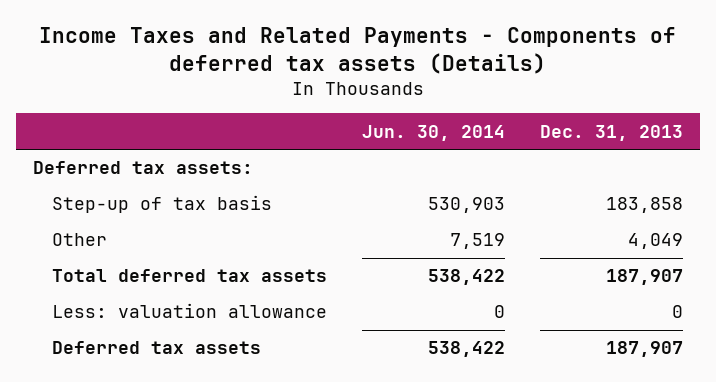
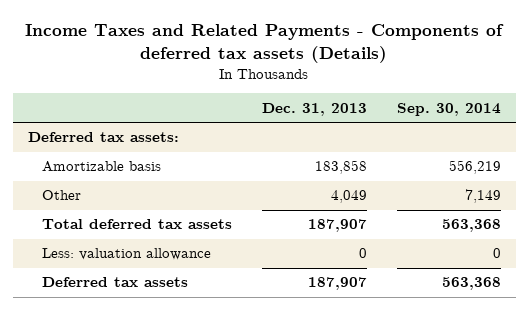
- | Jun. 30, 2014 | Dec. 31, 2013
+ | Dec. 31, 2013 | Sep. 30, 2014
- Step-up of tax basis | 530,903 | 183,858
+ Amortizable basis | 183,858 | 556,219

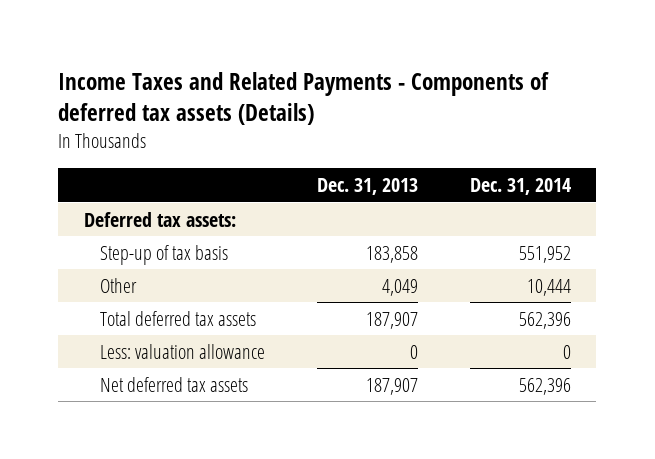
- | Dec. 31, 2013 | Sep. 30, 2014
+ | Dec. 31, 2013 | Dec. 31, 2014
- Amortizable basis | 183,858 | 556,219
+ Step-up of tax basis | 183,858 | 551,952
- Deferred tax assets | 187,907 | 563,368
+ Net deferred tax assets | 187,907 | 562,396

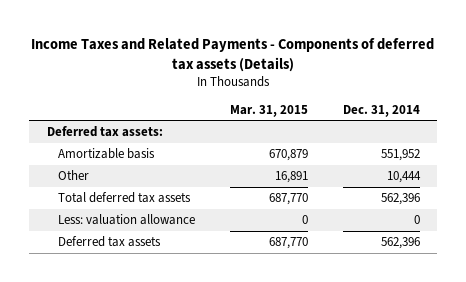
- | Dec. 31, 2013 | Dec. 31, 2014
+ | Mar. 31, 2015 | Dec. 31, 2014
- Step-up of tax basis | 183,858 | 551,952
+ Amortizable basis | 670,879 | 551,952
- Net deferred tax assets | 187,907 | 562,396
+ Deferred tax assets | 687,770 | 562,396

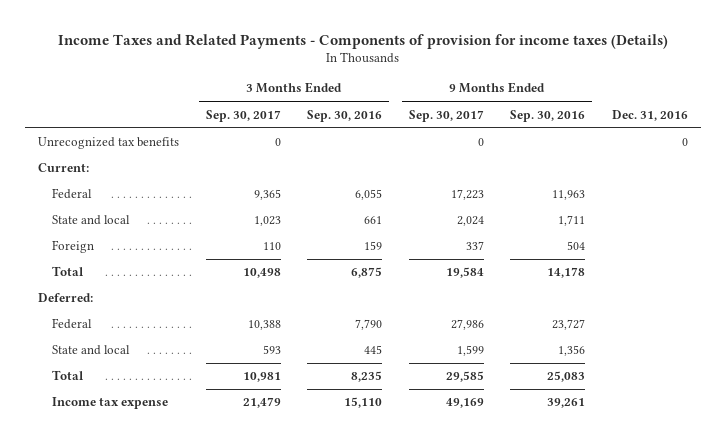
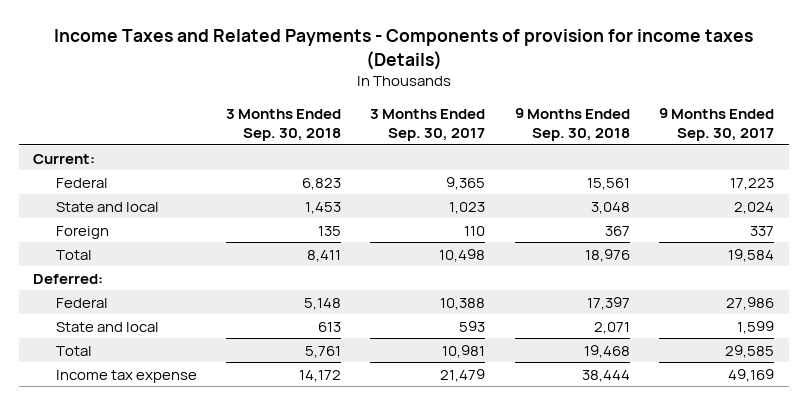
- | 3 Months Ended Sep. 30, 2017 | 3 Months Ended Sep. 30, 2016 | 9 Months Ended Sep. 30, 2017 | 9 Months Ended Sep. 30, 2016 | Dec. 31, 2016
+ | 3 Months Ended Sep. 30, 2018 | 3 Months Ended Sep. 30, 2017 | 9 Months Ended Sep. 30, 2018 | 9 Months Ended Sep. 30, 2017
- Unrecognized tax benefits | 0 | | 0 | | 0

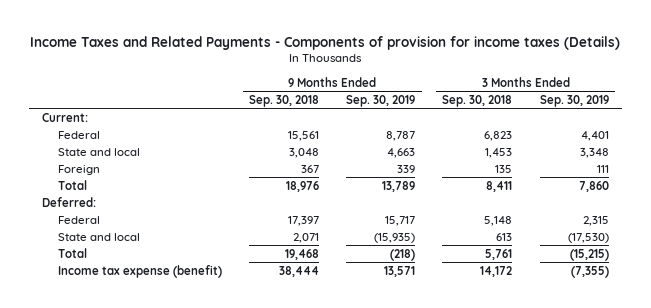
- | 3 Months Ended Sep. 30, 2018 | 3 Months Ended Sep. 30, 2017 | 9 Months Ended Sep. 30, 2018 | 9 Months Ended Sep. 30, 2017
+ | 9 Months Ended Sep. 30, 2018 | 9 Months Ended Sep. 30, 2019 | 3 Months Ended Sep. 30, 2018 | 3 Months Ended Sep. 30, 2019
- Income tax expense | 14,172 | 21,479 | 38,444 | 49,169
+ Income tax expense (benefit) | 38,444 | 13,571 | 14,172 | (7,355)

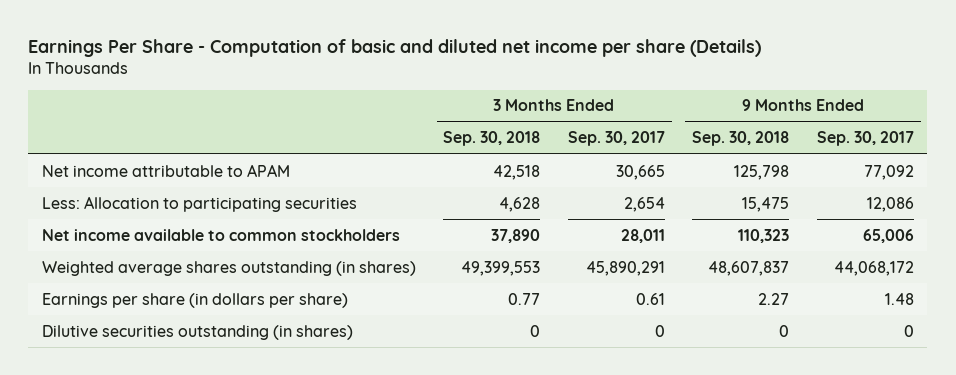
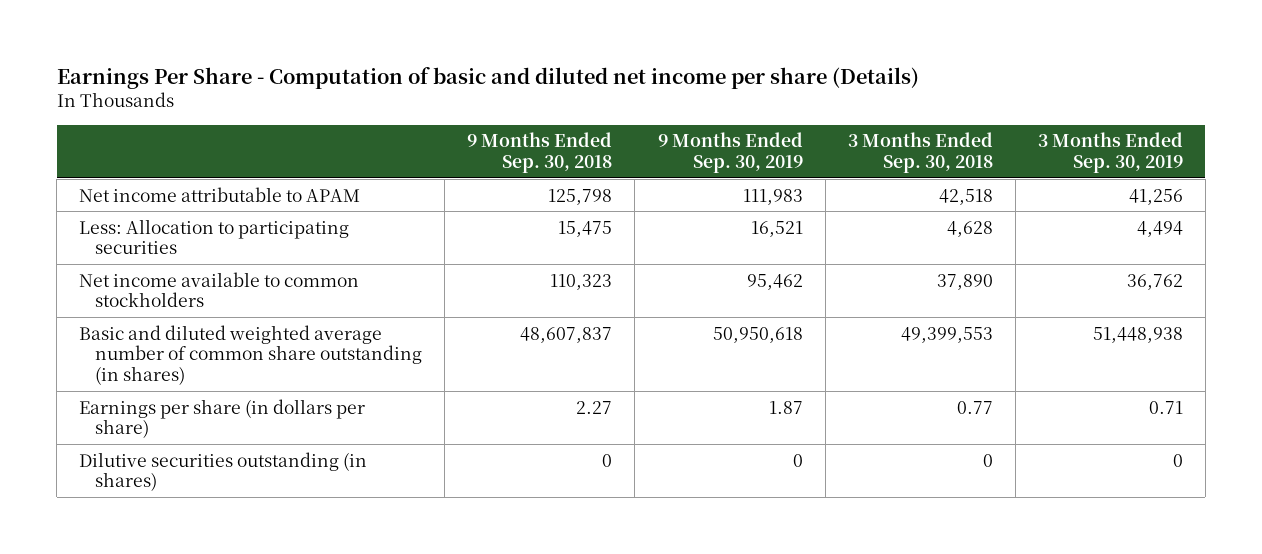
- | 3 Months Ended Sep. 30, 2018 | 3 Months Ended Sep. 30, 2017 | 9 Months Ended Sep. 30, 2018 | 9 Months Ended Sep. 30, 2017
+ | 9 Months Ended Sep. 30, 2018 | 9 Months Ended Sep. 30, 2019 | 3 Months Ended Sep. 30, 2018 | 3 Months Ended Sep. 30, 2019
- Weighted average shares outstanding (in shares) | 49,399,553 | 45,890,291 | 48,607,837 | 44,068,172
+ Basic and diluted weighted average number of common share outstanding (in shares) | 48,607,837 | 50,950,618 | 49,399,553 | 51,448,938

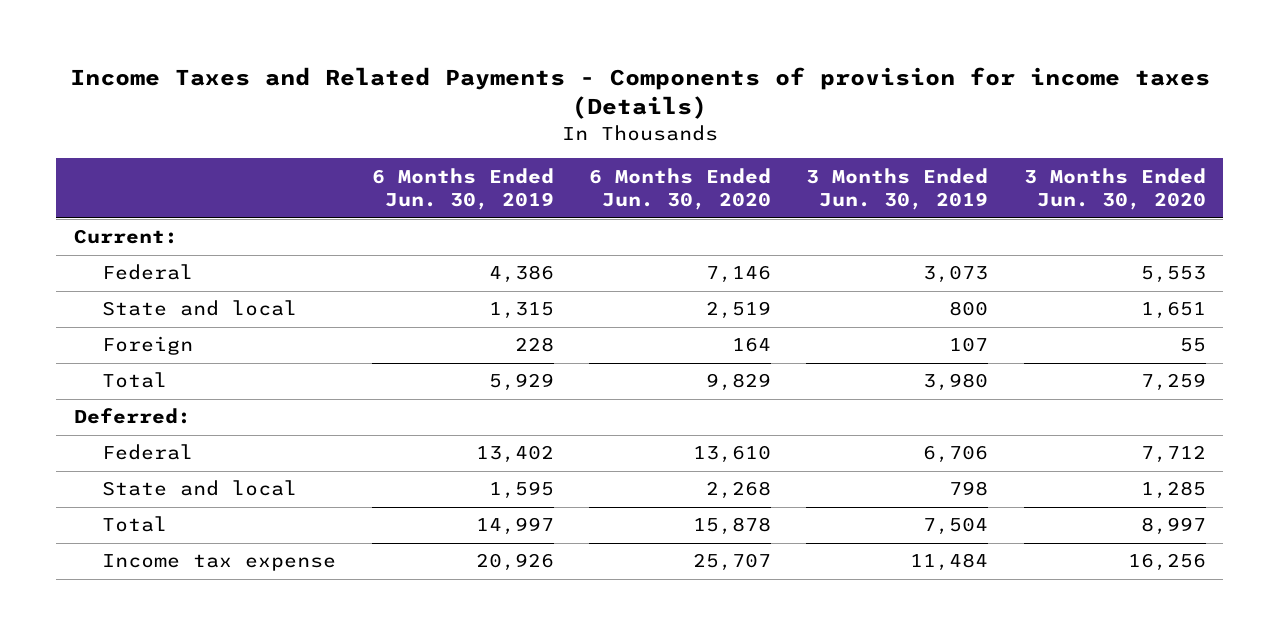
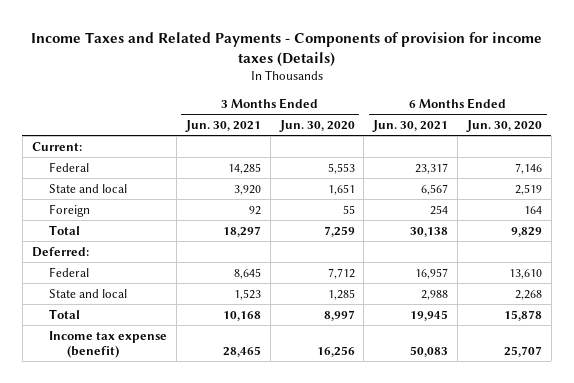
- | 6 Months Ended Jun. 30, 2019 | 6 Months Ended Jun. 30, 2020 | 3 Months Ended Jun. 30, 2019 | 3 Months Ended Jun. 30, 2020
+ | 3 Months Ended Jun. 30, 2021 | 3 Months Ended Jun. 30, 2020 | 6 Months Ended Jun. 30, 2021 | 6 Months Ended Jun. 30, 2020
- Income tax expense | 20,926 | 25,707 | 11,484 | 16,256
+ Income tax expense (benefit) | 28,465 | 16,256 | 50,083 | 25,707

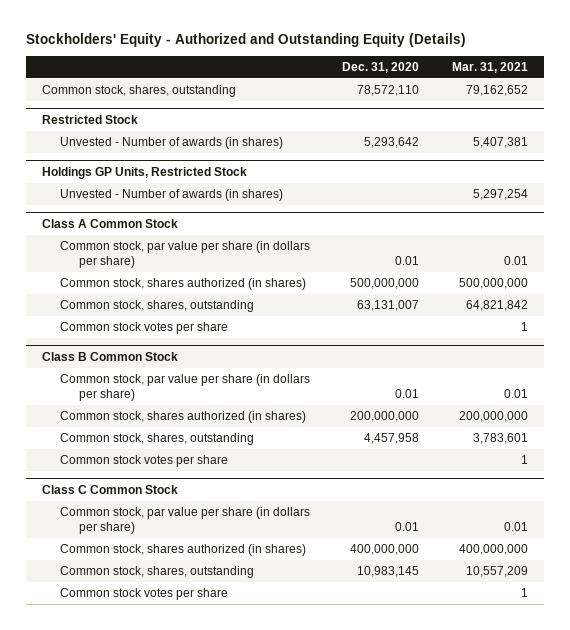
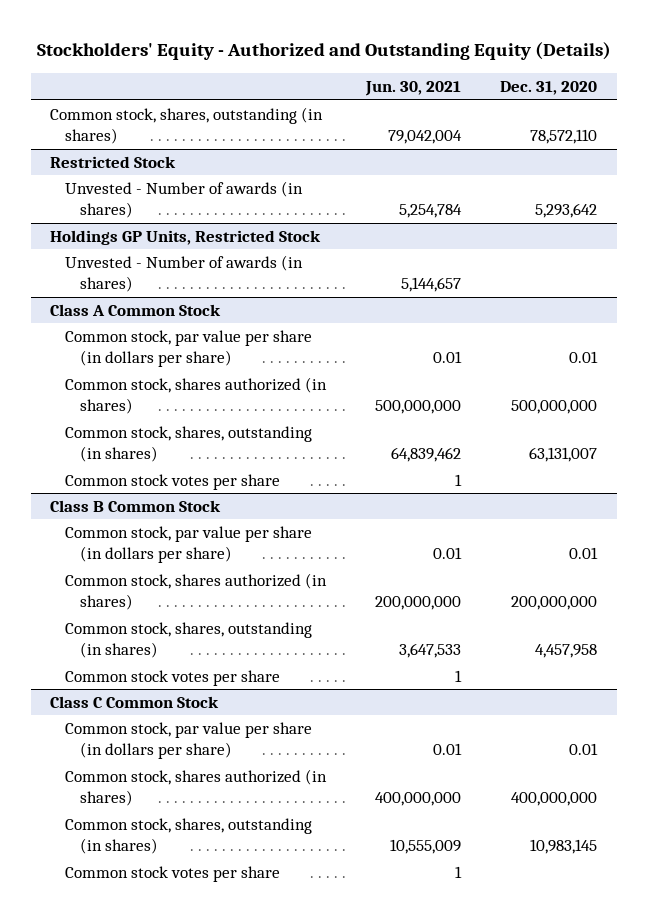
- | Dec. 31, 2020 | Mar. 31, 2021
+ | Jun. 30, 2021 | Dec. 31, 2020
- Common stock, shares, outstanding | 78,572,110 | 79,162,652
+ Common stock, shares, outstanding (in shares) | 79,042,004 | 78,572,110
@ Class A Common Stock
- Common stock, shares, outstanding | 63,131,007 | 64,821,842
+ Common stock, shares, outstanding (in shares) | 64,839,462 | 63,131,007
@ Class B Common Stock
- Common stock, shares, outstanding | 4,457,958 | 3,783,601
+ Common stock, shares, outstanding (in shares) | 3,647,533 | 4,457,958
@ Class C Common Stock
- Common stock, shares, outstanding | 10,983,145 | 10,557,209
+ Common stock, shares, outstanding (in shares) | 10,555,009 | 10,983,145

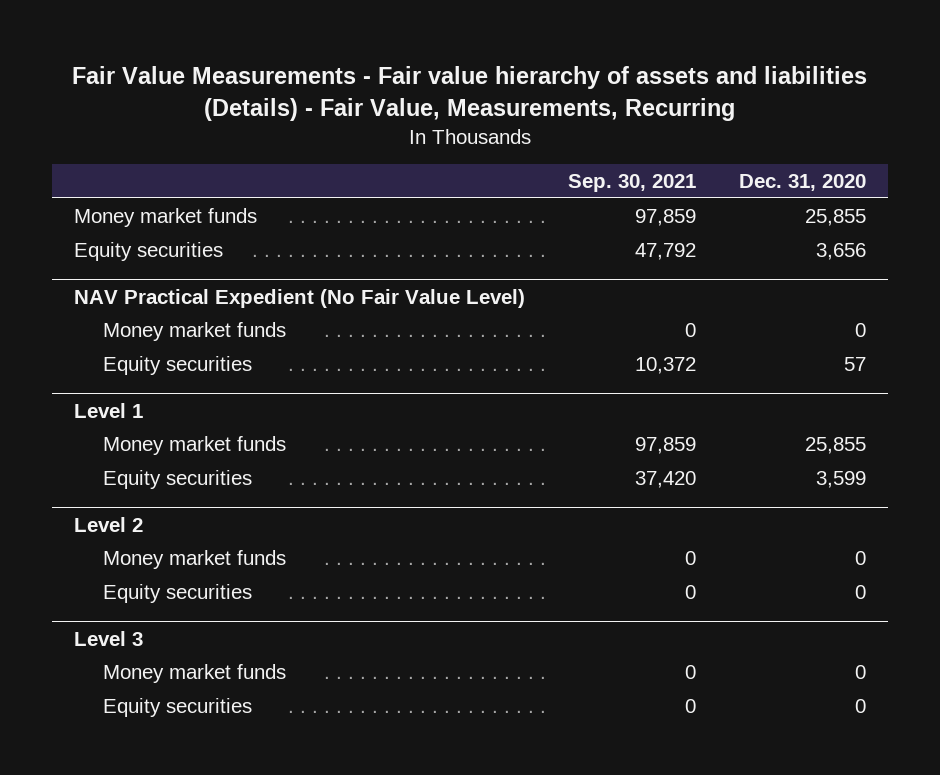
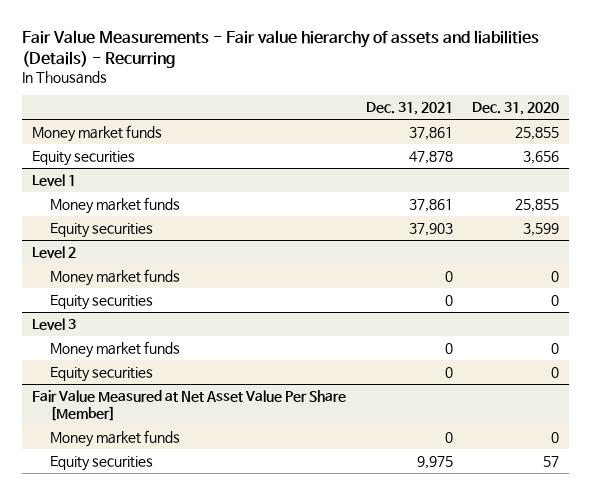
- Fair Value Measurements - Fair value hierarchy of assets and liabilities (Details) - Fair Value, Measurements, Recurring
+ Fair Value Measurements - Fair value hierarchy of assets and liabilities (Details) - Recurring
- | Sep. 30, 2021 | Dec. 31, 2020
+ | Dec. 31, 2021 | Dec. 31, 2020
- NAV Practical Expedient (No Fair Value Level)
- Money market funds | 0 | 0
- Equity securities | 10,372 | 57
+ Fair Value Measured at Net Asset Value Per Share [Member]
+ Money market funds | 0 | 0
+ Equity securities | 9,975 | 57

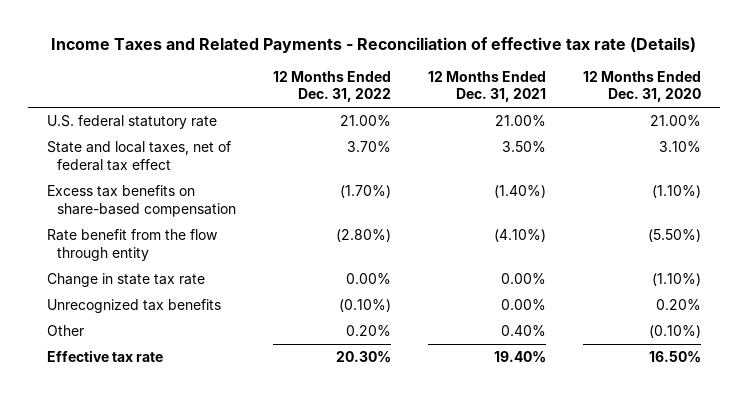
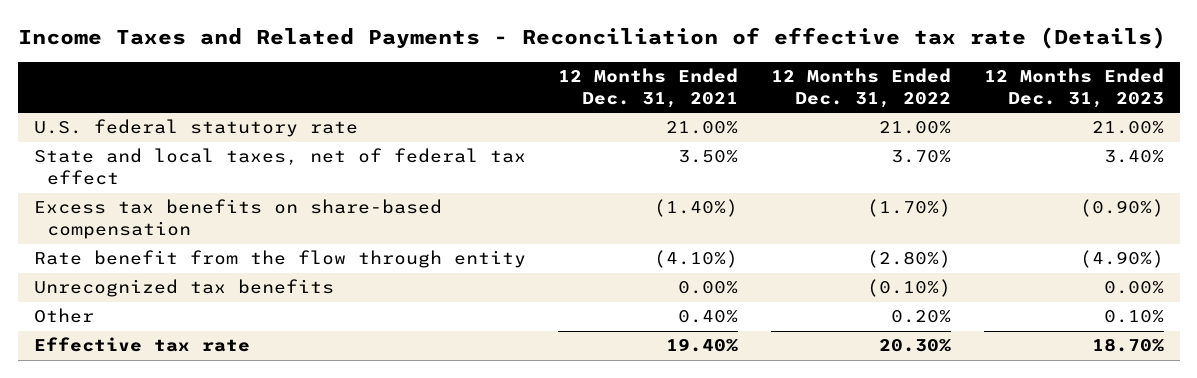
- | 12 Months Ended Dec. 31, 2022 | 12 Months Ended Dec. 31, 2021 | 12 Months Ended Dec. 31, 2020
+ | 12 Months Ended Dec. 31, 2021 | 12 Months Ended Dec. 31, 2022 | 12 Months Ended Dec. 31, 2023
- Change in state tax rate | 0.00% | 0.00% | (1.10%)

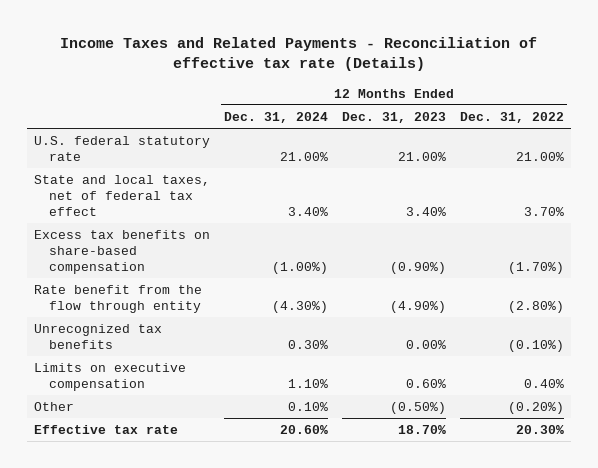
- | 12 Months Ended Dec. 31, 2021 | 12 Months Ended Dec. 31, 2022 | 12 Months Ended Dec. 31, 2023
+ | 12 Months Ended Dec. 31, 2024 | 12 Months Ended Dec. 31, 2023 | 12 Months Ended Dec. 31, 2022
- Other | 0.40% | 0.20% | 0.10%
+ Limits on executive compensation | 1.10% | 0.60% | 0.40%
+ Other | 0.10% | (0.50%) | (0.20%)

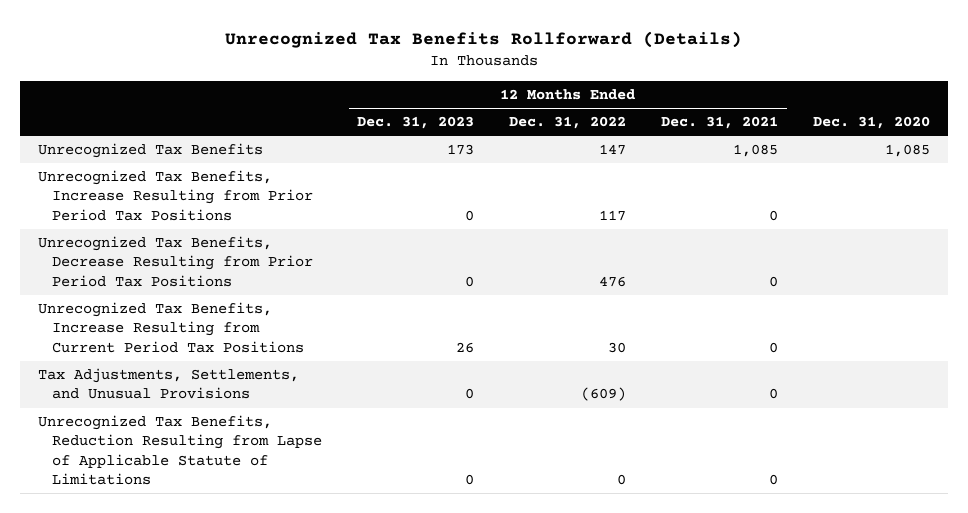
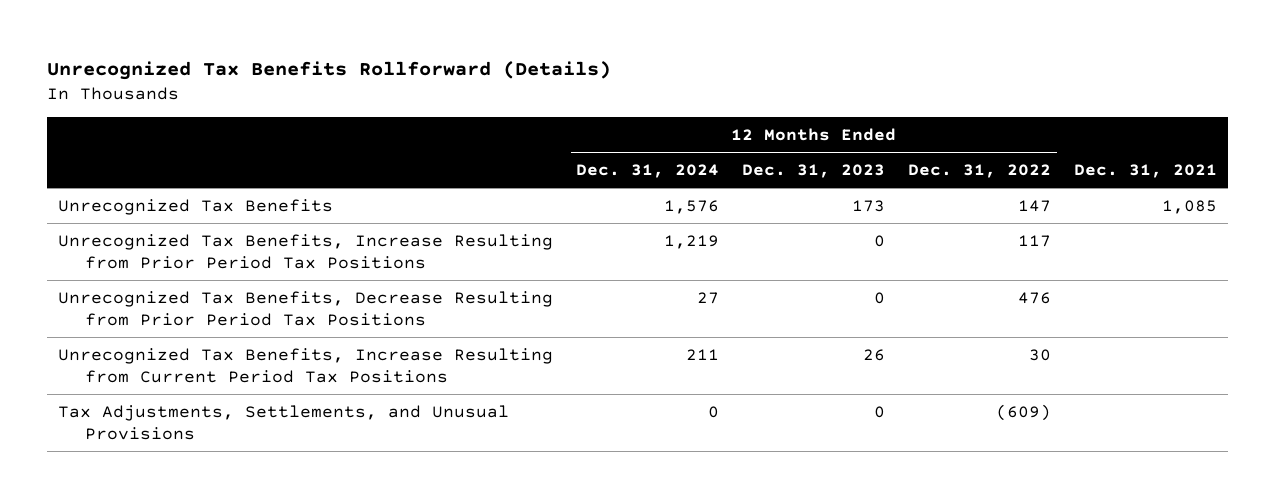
- | 12 Months Ended Dec. 31, 2023 | 12 Months Ended Dec. 31, 2022 | 12 Months Ended Dec. 31, 2021 | Dec. 31, 2020
+ | 12 Months Ended Dec. 31, 2024 | 12 Months Ended Dec. 31, 2023 | 12 Months Ended Dec. 31, 2022 | Dec. 31, 2021
- Unrecognized Tax Benefits, Reduction Resulting from Lapse of Applicable Statute of Limitations | 0 | 0 | 0 |

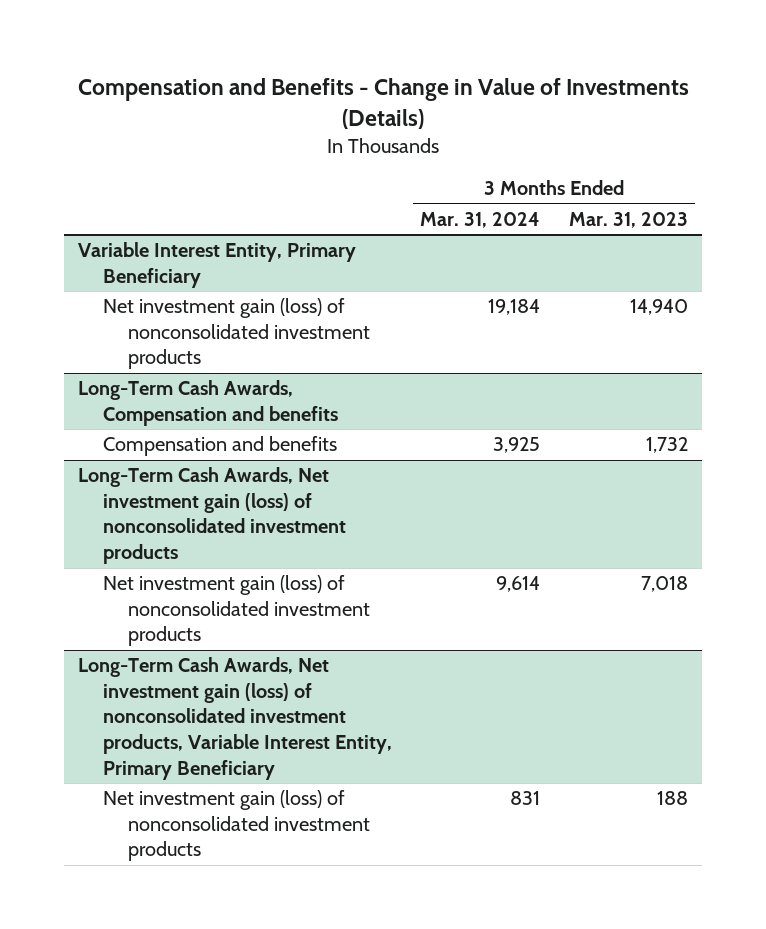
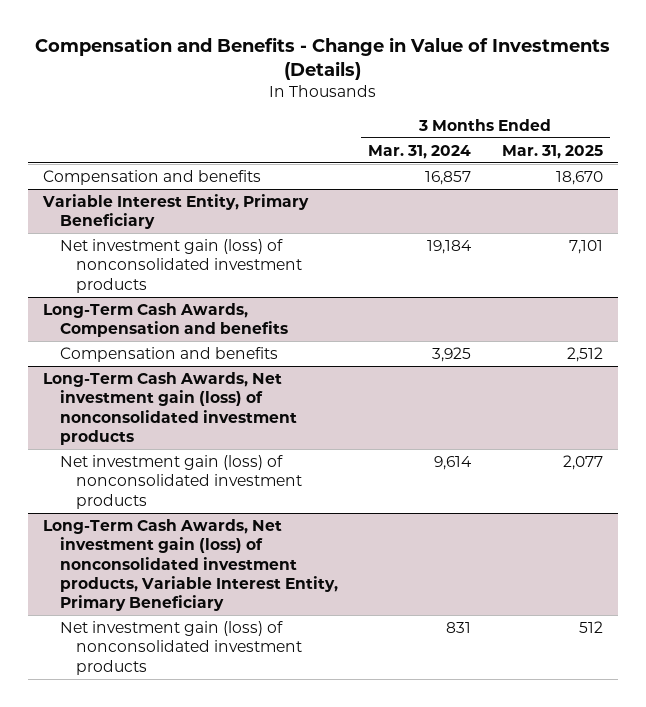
- | 3 Months Ended Mar. 31, 2024 | 3 Months Ended Mar. 31, 2023
+ | 3 Months Ended Mar. 31, 2024 | 3 Months Ended Mar. 31, 2025
+ Compensation and benefits | 16,857 | 18,670

